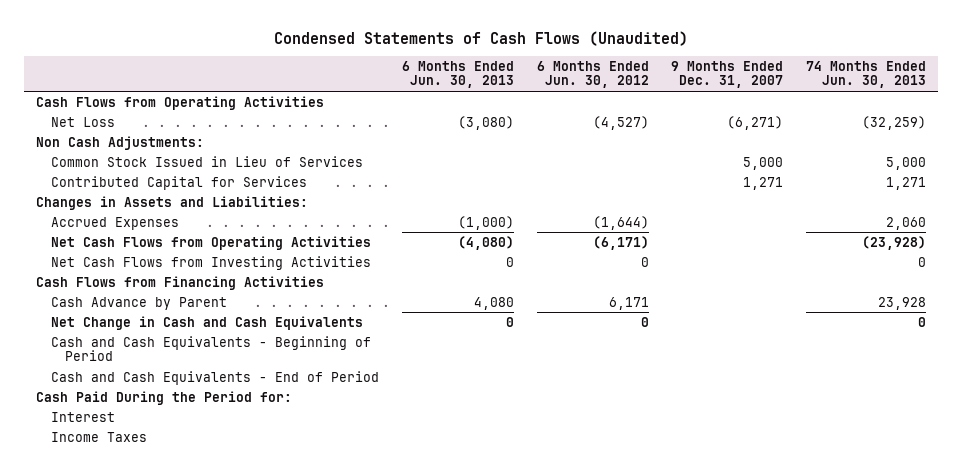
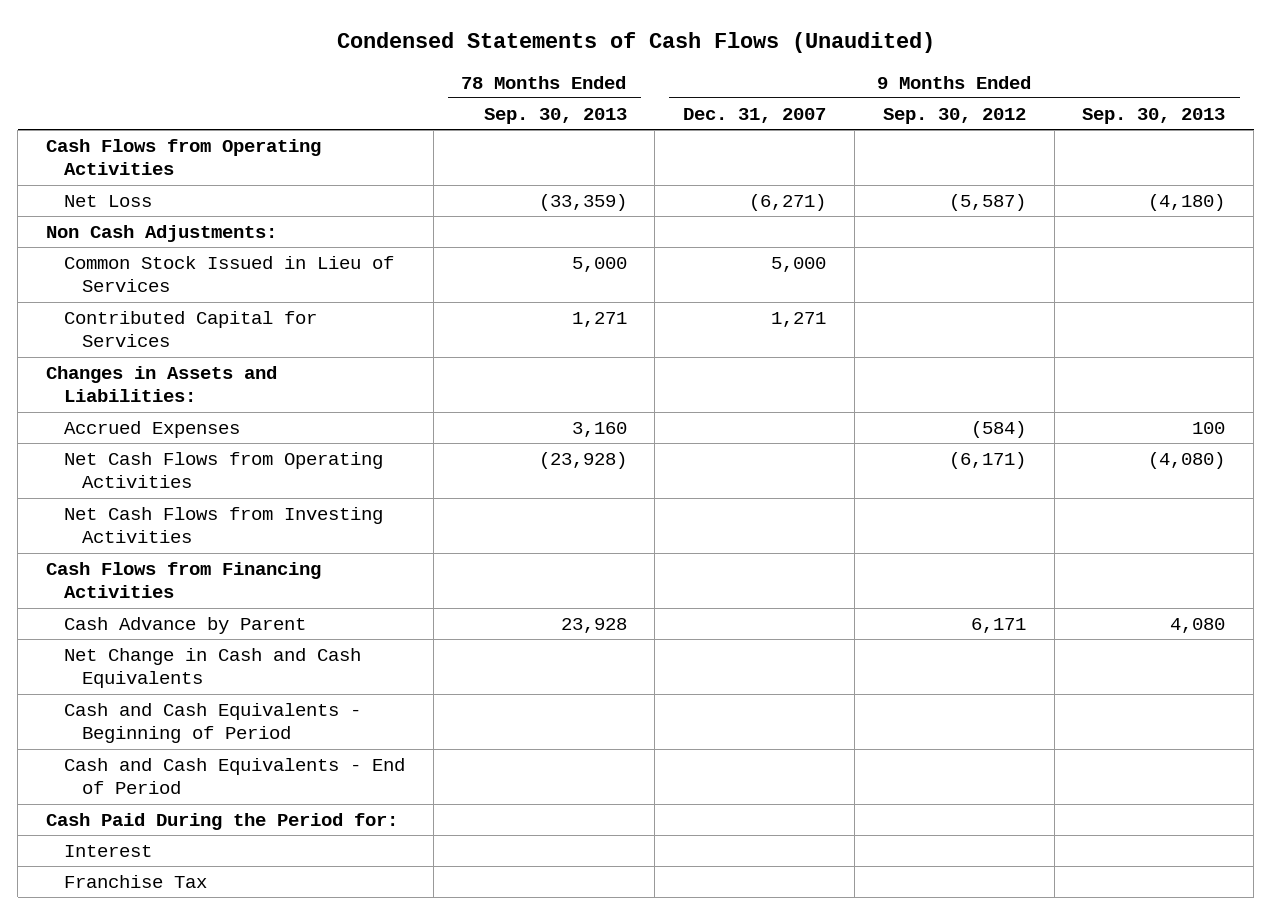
- | 6 Months Ended Jun. 30, 2013 | 6 Months Ended Jun. 30, 2012 | 9 Months Ended Dec. 31, 2007 | 74 Months Ended Jun. 30, 2013
+ | 78 Months Ended Sep. 30, 2013 | 9 Months Ended Dec. 31, 2007 | 9 Months Ended Sep. 30, 2012 | 9 Months Ended Sep. 30, 2013
- Income Taxes
+ Franchise Tax

